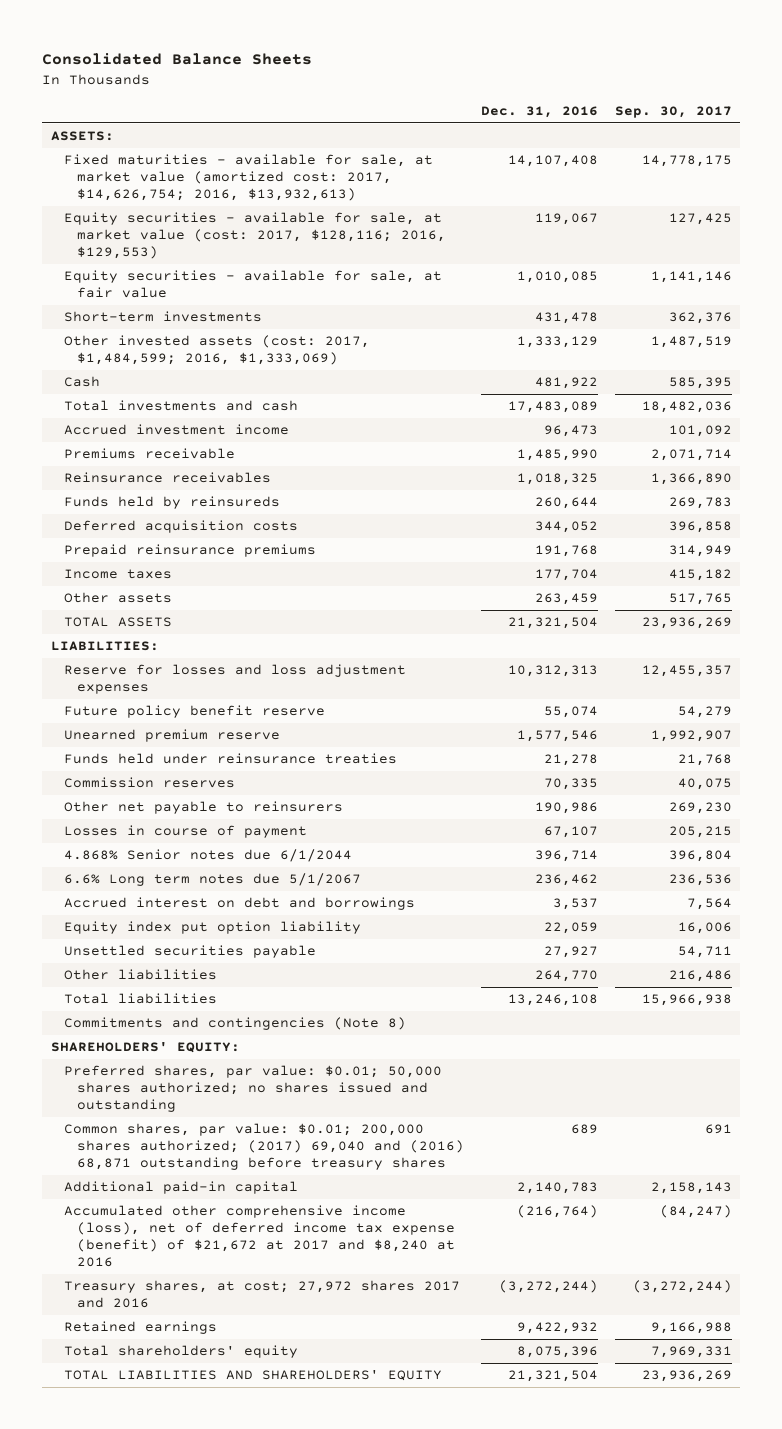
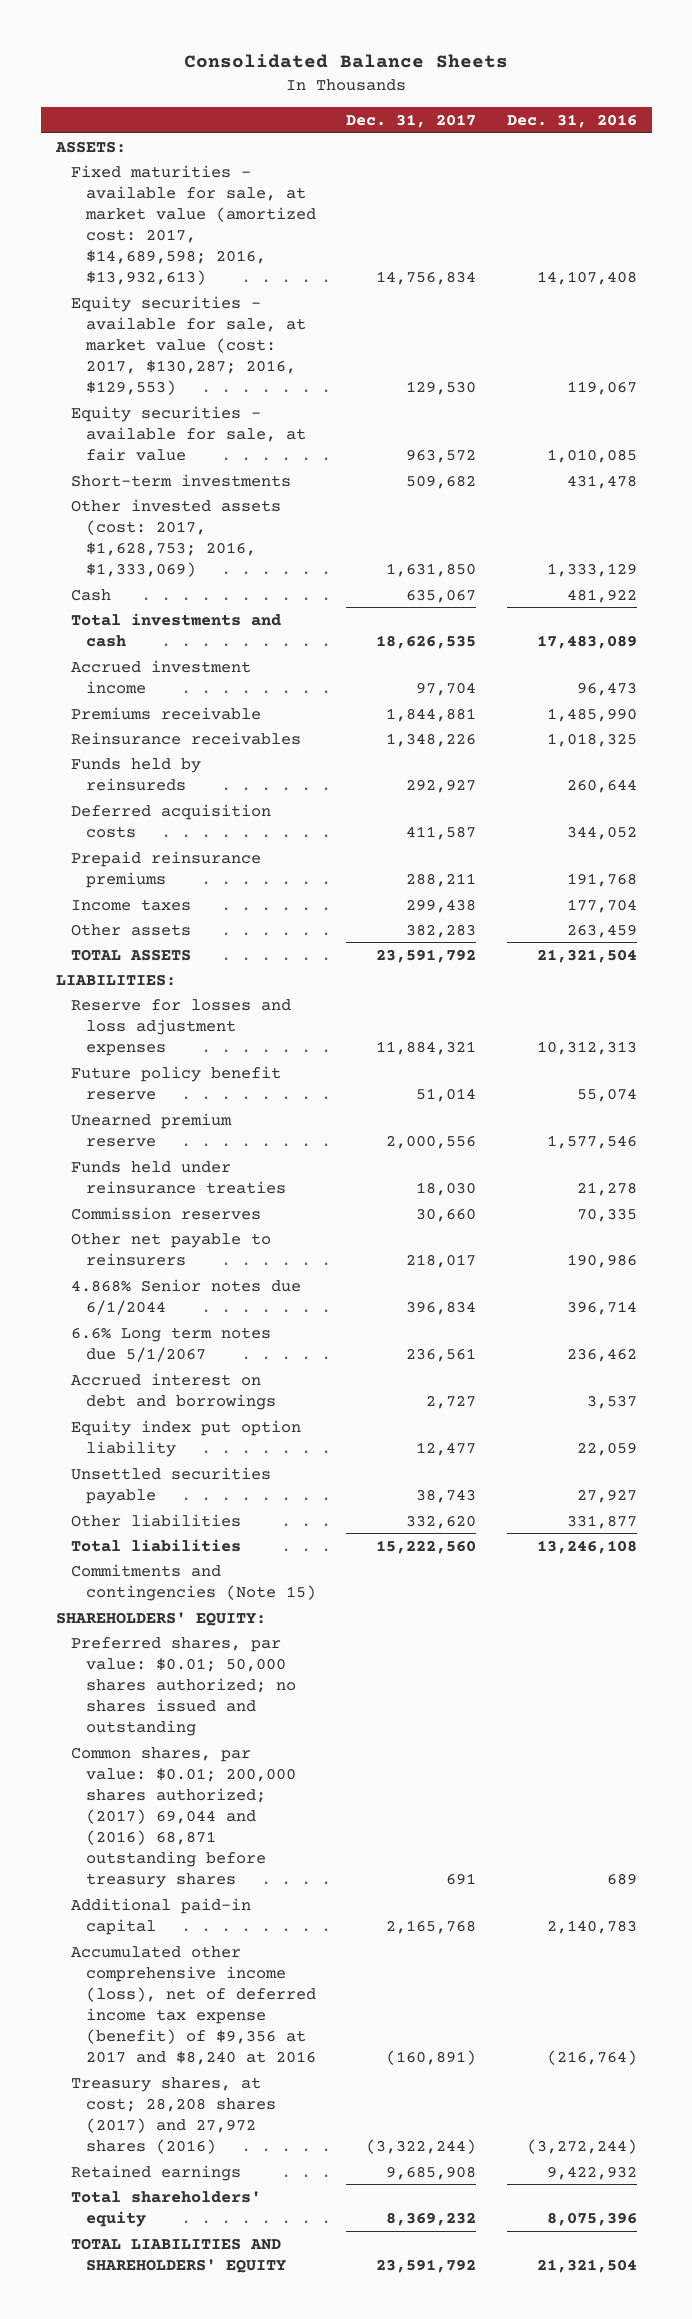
- | Dec. 31, 2016 | Sep. 30, 2017
+ | Dec. 31, 2017 | Dec. 31, 2016
- Fixed maturities - available for sale, at market value (amortized cost: 2017, $14,626,754; 2016, $13,932,613) | 14,107,408 | 14,778,175
- Equity securities - available for sale, at market value (cost: 2017, $128,116; 2016, $129,553) | 119,067 | 127,425
+ Fixed maturities - available for sale, at market value (amortized cost: 2017, $14,689,598; 2016, $13,932,613) | 14,756,834 | 14,107,408
+ Equity securities - available for sale, at market value (cost: 2017, $130,287; 2016, $129,553) | 129,530 | 119,067
- Other invested assets (cost: 2017, $1,484,599; 2016, $1,333,069) | 1,333,129 | 1,487,519
+ Other invested assets (cost: 2017, $1,628,753; 2016, $1,333,069) | 1,631,850 | 1,333,129
- Losses in course of payment | 67,107 | 205,215
- Other liabilities | 264,770 | 216,486
+ Other liabilities | 332,620 | 331,877
- Commitments and contingencies (Note 8)
+ Commitments and contingencies (Note 15)
- Common shares, par value: $0.01; 200,000 shares authorized; (2017) 69,040 and (2016) 68,871 outstanding before treasury shares | 689 | 691
+ Common shares, par value: $0.01; 200,000 shares authorized; (2017) 69,044 and (2016) 68,871 outstanding before treasury shares | 691 | 689
- Accumulated other comprehensive income (loss), net of deferred income tax expense (benefit) of $21,672 at 2017 and $8,240 at 2016 | (216,764) | (84,247)
- Treasury shares, at cost; 27,972 shares 2017 and 2016 | (3,272,244) | (3,272,244)
+ Accumulated other comprehensive income (loss), net of deferred income tax expense (benefit) of $9,356 at 2017 and $8,240 at 2016 | (160,891) | (216,764)
+ Treasury shares, at cost; 28,208 shares (2017) and 27,972 shares (2016) | (3,322,244) | (3,272,244)

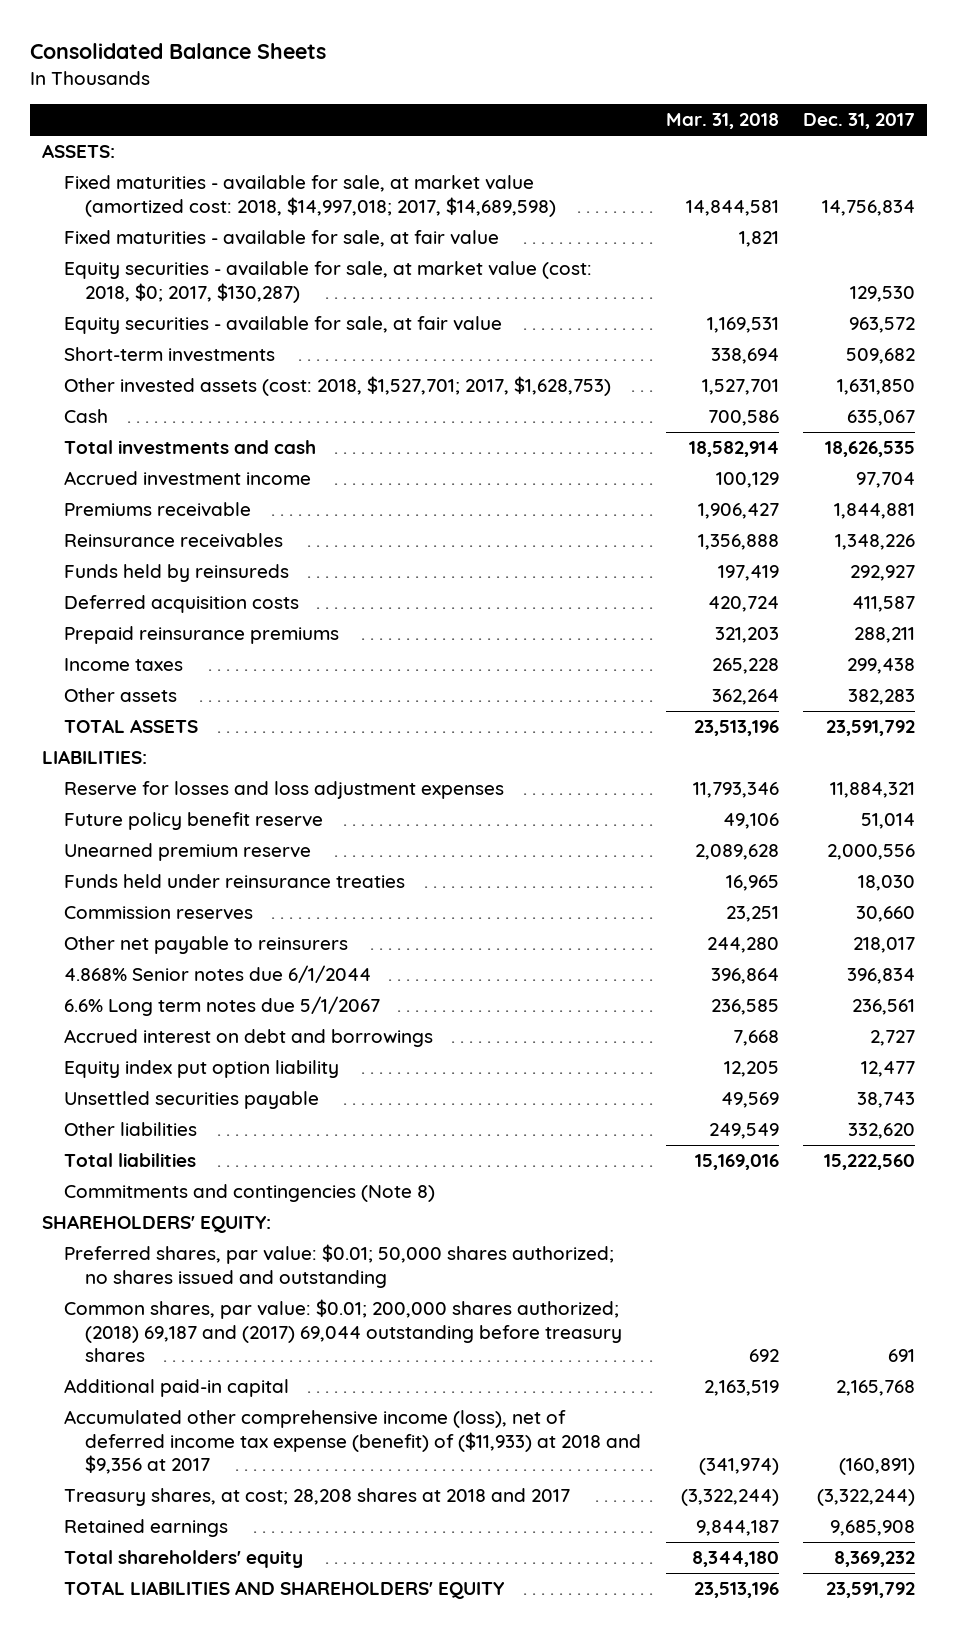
- | Dec. 31, 2017 | Dec. 31, 2016
+ | Mar. 31, 2018 | Dec. 31, 2017
- Fixed maturities - available for sale, at market value (amortized cost: 2017, $14,689,598; 2016, $13,932,613) | 14,756,834 | 14,107,408
- Equity securities - available for sale, at market value (cost: 2017, $130,287; 2016, $129,553) | 129,530 | 119,067
+ Fixed maturities - available for sale, at market value (amortized cost: 2018, $14,997,018; 2017, $14,689,598) | 14,844,581 | 14,756,834
+ Fixed maturities - available for sale, at fair value | 1,821 |
+ Equity securities - available for sale, at market value (cost: 2018, $0; 2017, $130,287) | | 129,530
- Other invested assets (cost: 2017, $1,628,753; 2016, $1,333,069) | 1,631,850 | 1,333,129
+ Other invested assets (cost: 2018, $1,527,701; 2017, $1,628,753) | 1,527,701 | 1,631,850
- Commitments and contingencies (Note 15)
+ Commitments and contingencies (Note 8)
- Common shares, par value: $0.01; 200,000 shares authorized; (2017) 69,044 and (2016) 68,871 outstanding before treasury shares | 691 | 689
+ Common shares, par value: $0.01; 200,000 shares authorized; (2018) 69,187 and (2017) 69,044 outstanding before treasury shares | 692 | 691
- Accumulated other comprehensive income (loss), net of deferred income tax expense (benefit) of $9,356 at 2017 and $8,240 at 2016 | (160,891) | (216,764)
- Treasury shares, at cost; 28,208 shares (2017) and 27,972 shares (2016) | (3,322,244) | (3,272,244)
+ Accumulated other comprehensive income (loss), net of deferred income tax expense (benefit) of ($11,933) at 2018 and $9,356 at 2017 | (341,974) | (160,891)
+ Treasury shares, at cost; 28,208 shares at 2018 and 2017 | (3,322,244) | (3,322,244)

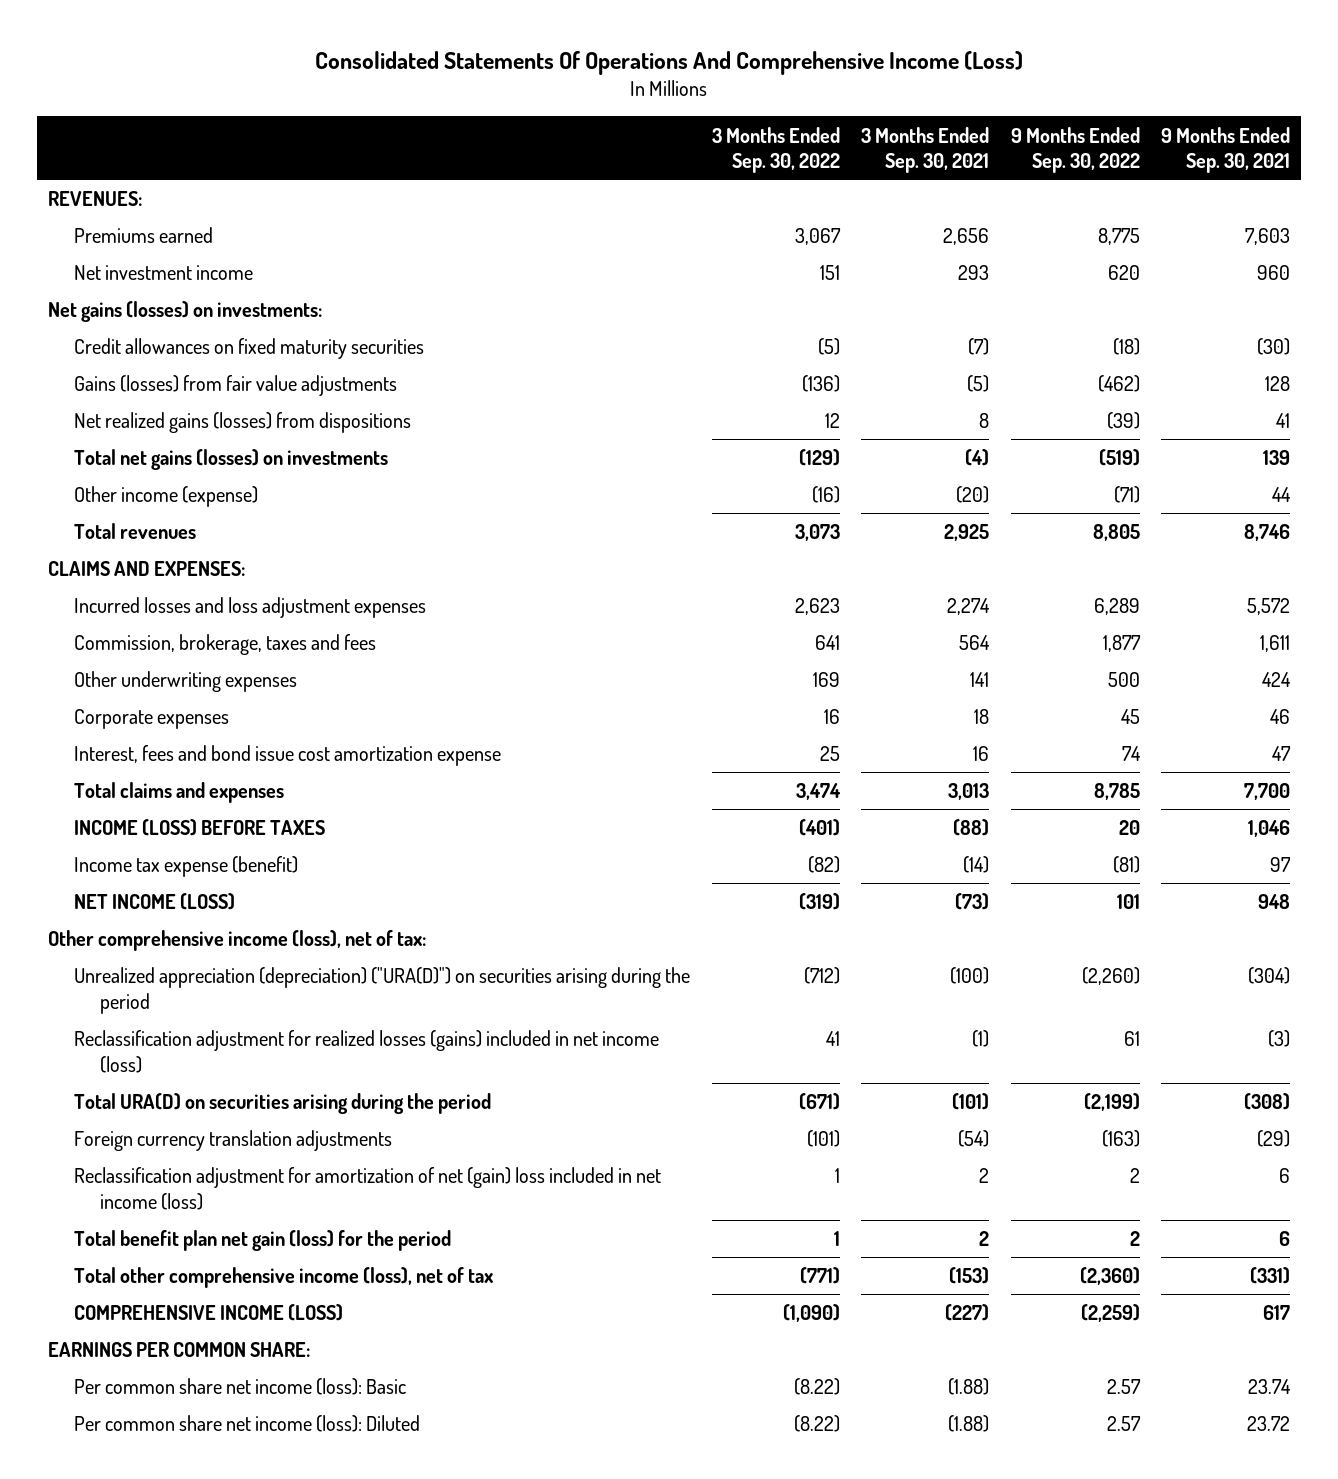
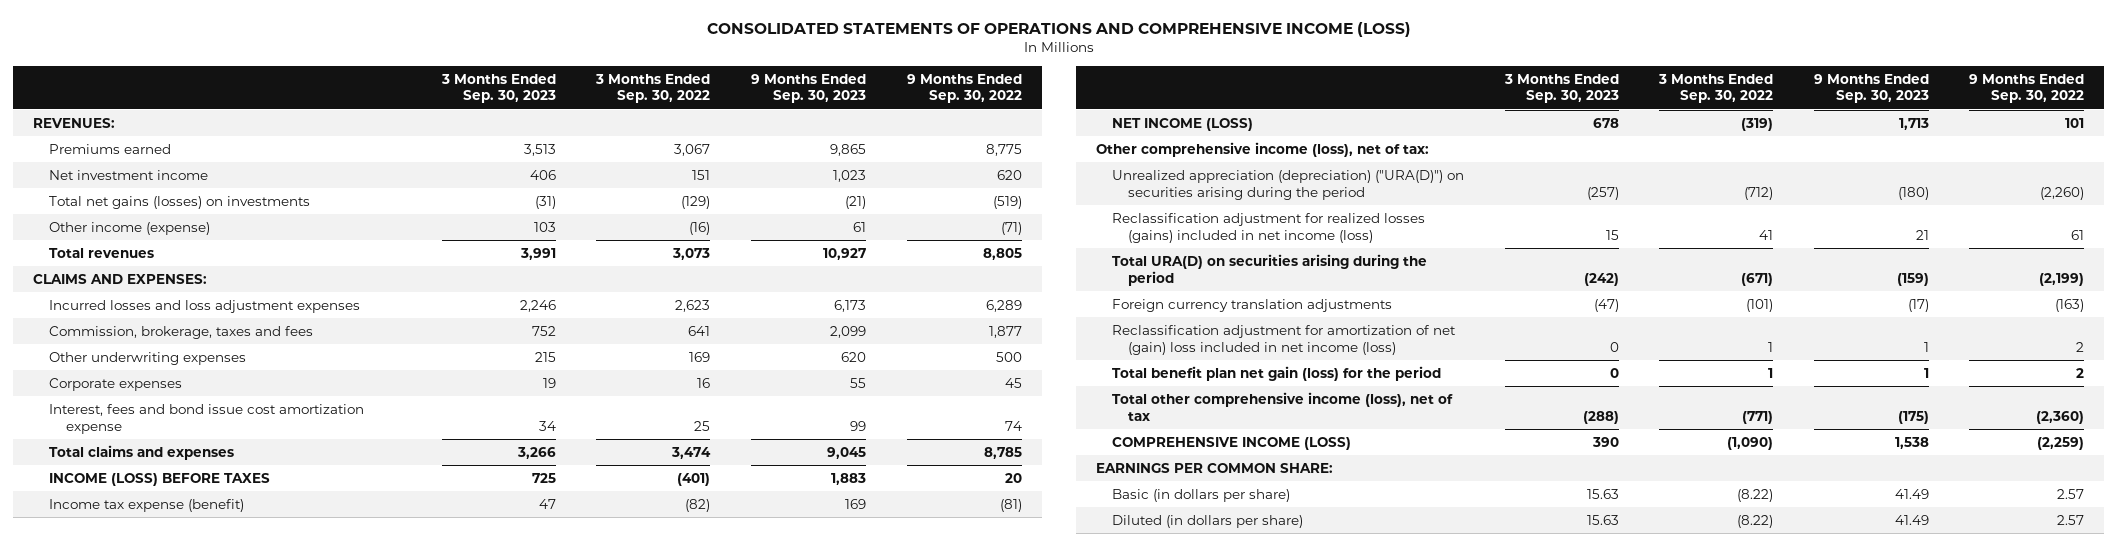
- Consolidated Statements Of Operations And Comprehensive Income (Loss)
+ CONSOLIDATED STATEMENTS OF OPERATIONS AND COMPREHENSIVE INCOME (LOSS)
- | 3 Months Ended Sep. 30, 2022 | 3 Months Ended Sep. 30, 2021 | 9 Months Ended Sep. 30, 2022 | 9 Months Ended Sep. 30, 2021
+ | 3 Months Ended Sep. 30, 2023 | 3 Months Ended Sep. 30, 2022 | 9 Months Ended Sep. 30, 2023 | 9 Months Ended Sep. 30, 2022
- Net gains (losses) on investments:
- Credit allowances on fixed maturity securities | (5) | (7) | (18) | (30)
- Gains (losses) from fair value adjustments | (136) | (5) | (462) | 128
- Net realized gains (losses) from dispositions | 12 | 8 | (39) | 41
- Per common share net income (loss): Basic | (8.22) | (1.88) | 2.57 | 23.74
- Per common share net income (loss): Diluted | (8.22) | (1.88) | 2.57 | 23.72
+ Basic (in dollars per share) | 15.63 | (8.22) | 41.49 | 2.57
+ Diluted (in dollars per share) | 15.63 | (8.22) | 41.49 | 2.57

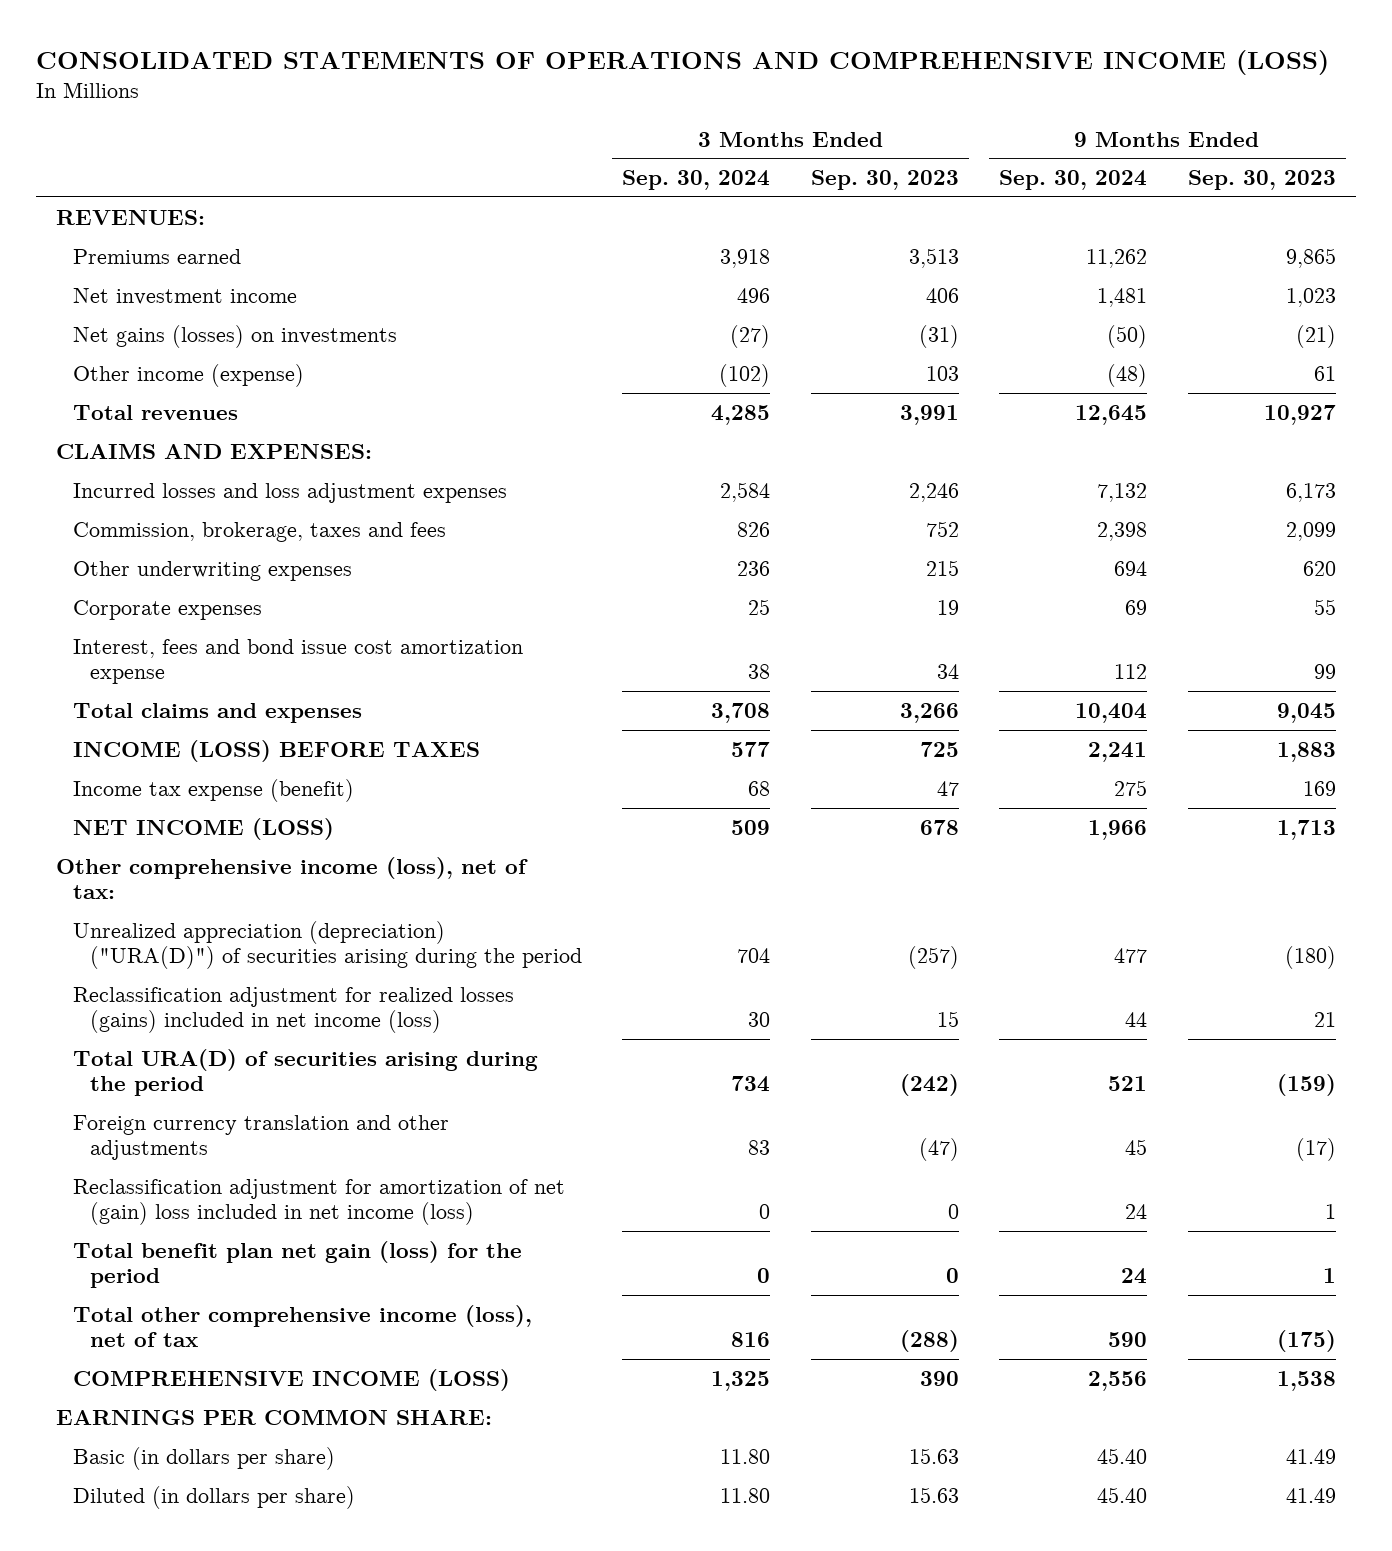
- | 3 Months Ended Sep. 30, 2023 | 3 Months Ended Sep. 30, 2022 | 9 Months Ended Sep. 30, 2023 | 9 Months Ended Sep. 30, 2022
+ | 3 Months Ended Sep. 30, 2024 | 3 Months Ended Sep. 30, 2023 | 9 Months Ended Sep. 30, 2024 | 9 Months Ended Sep. 30, 2023
- Total net gains (losses) on investments | (31) | (129) | (21) | (519)
+ Net gains (losses) on investments | (27) | (31) | (50) | (21)
- Unrealized appreciation (depreciation) ("URA(D)") on securities arising during the period | (257) | (712) | (180) | (2,260)
+ Unrealized appreciation (depreciation) ("URA(D)") of securities arising during the period | 704 | (257) | 477 | (180)
- Total URA(D) on securities arising during the period | (242) | (671) | (159) | (2,199)
- Foreign currency translation adjustments | (47) | (101) | (17) | (163)
+ Total URA(D) of securities arising during the period | 734 | (242) | 521 | (159)
+ Foreign currency translation and other adjustments | 83 | (47) | 45 | (17)

